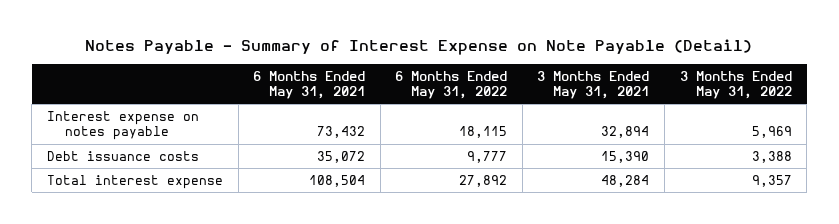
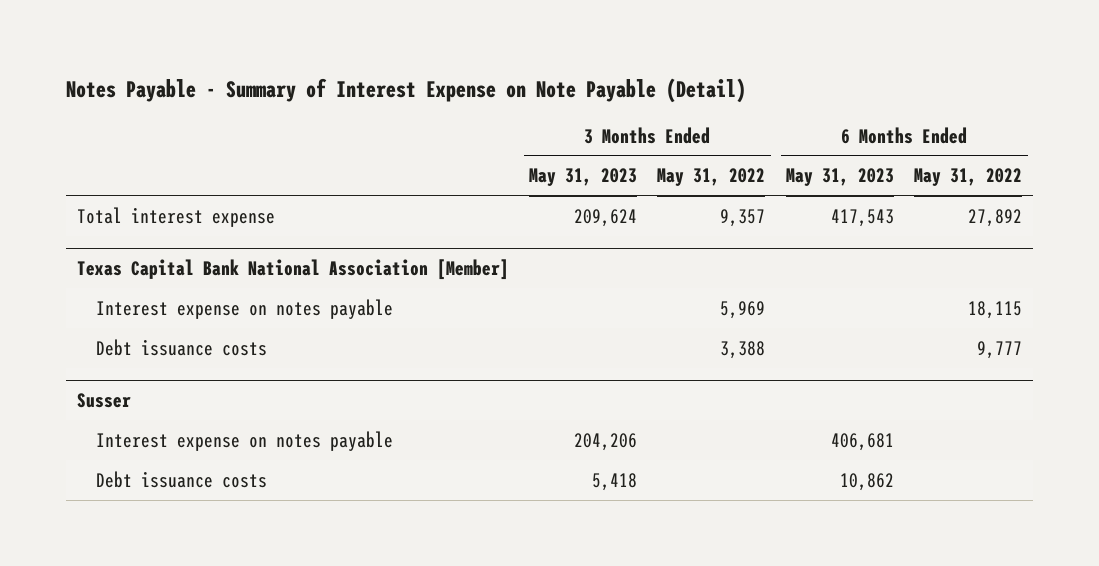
- | 6 Months Ended May 31, 2021 | 6 Months Ended May 31, 2022 | 3 Months Ended May 31, 2021 | 3 Months Ended May 31, 2022
+ | 3 Months Ended May 31, 2023 | 3 Months Ended May 31, 2022 | 6 Months Ended May 31, 2023 | 6 Months Ended May 31, 2022
moved up: Total interest expense | 209,624 | 9,357 | 417,543 | 27,892
+ Texas Capital Bank National Association [Member]
+ Susser
+ Interest expense on notes payable | 204,206 | | 406,681 |
+ Debt issuance costs | 5,418 | | 10,862 |

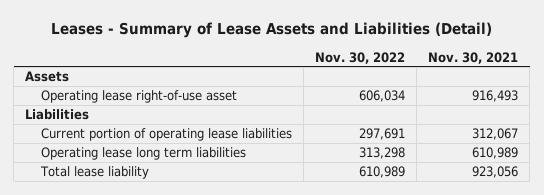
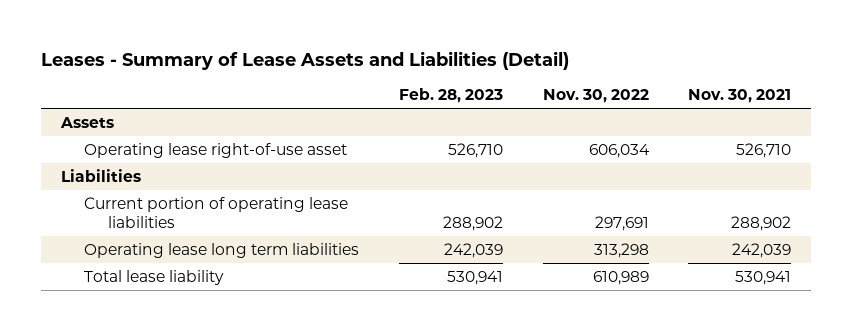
- | Nov. 30, 2022 | Nov. 30, 2021
+ | Feb. 28, 2023 | Nov. 30, 2022 | Nov. 30, 2021
- Operating lease right-of-use asset | 606,034 | 916,493
+ Operating lease right-of-use asset | 526,710 | 606,034 | 526,710
- Current portion of operating lease liabilities | 297,691 | 312,067
- Operating lease long term liabilities | 313,298 | 610,989
- Total lease liability | 610,989 | 923,056
+ Current portion of operating lease liabilities | 288,902 | 297,691 | 288,902
+ Operating lease long term liabilities | 242,039 | 313,298 | 242,039
+ Total lease liability | 530,941 | 610,989 | 530,941

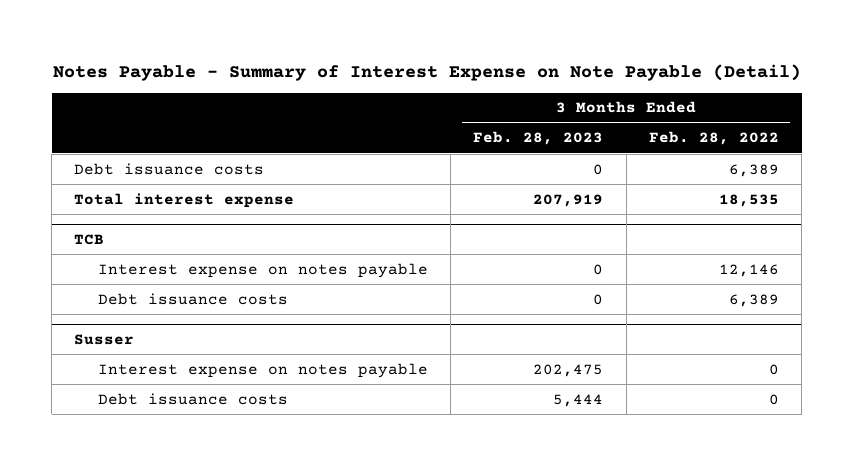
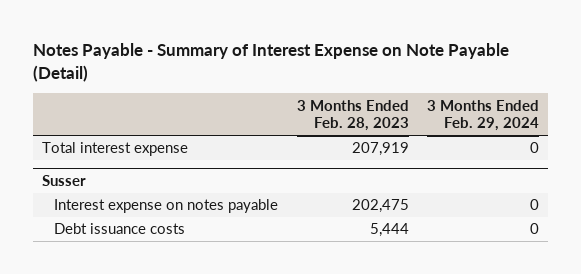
- | 3 Months Ended Feb. 28, 2023 | 3 Months Ended Feb. 28, 2022
+ | 3 Months Ended Feb. 28, 2023 | 3 Months Ended Feb. 29, 2024
- Debt issuance costs | 0 | 6,389
- TCB
- Interest expense on notes payable | 0 | 12,146
- Debt issuance costs | 0 | 6,389

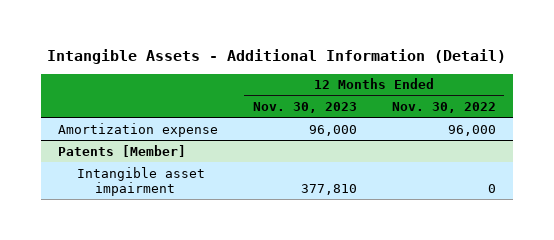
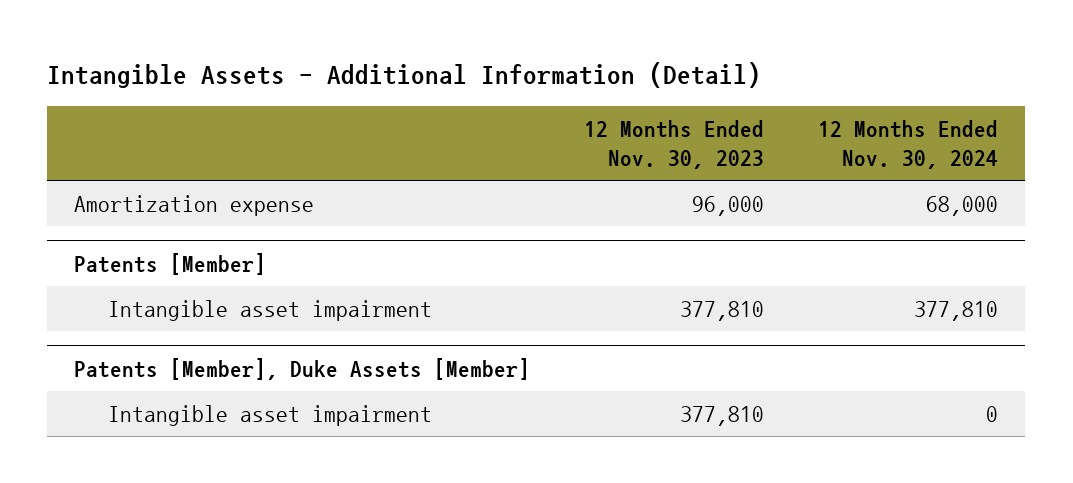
- | 12 Months Ended Nov. 30, 2023 | 12 Months Ended Nov. 30, 2022
+ | 12 Months Ended Nov. 30, 2023 | 12 Months Ended Nov. 30, 2024
+ Patents [Member], Duke Assets [Member]
+ Intangible asset impairment | 377,810 | 0

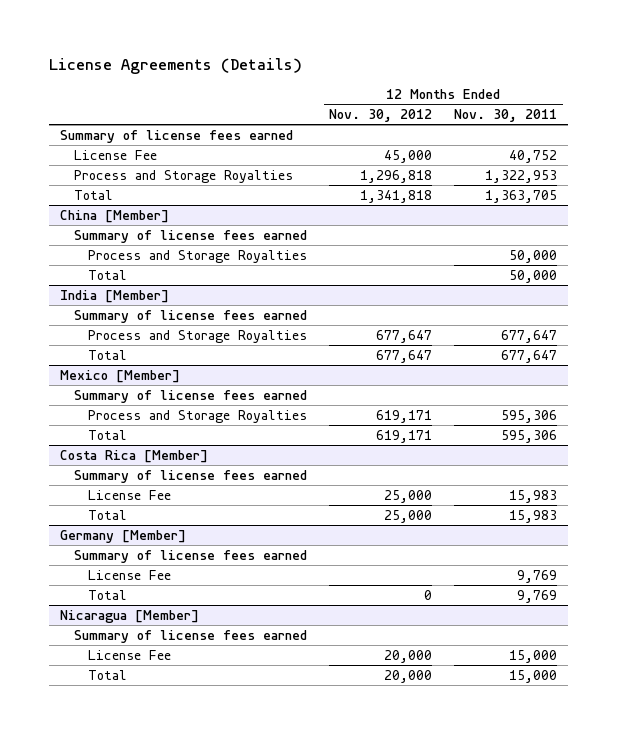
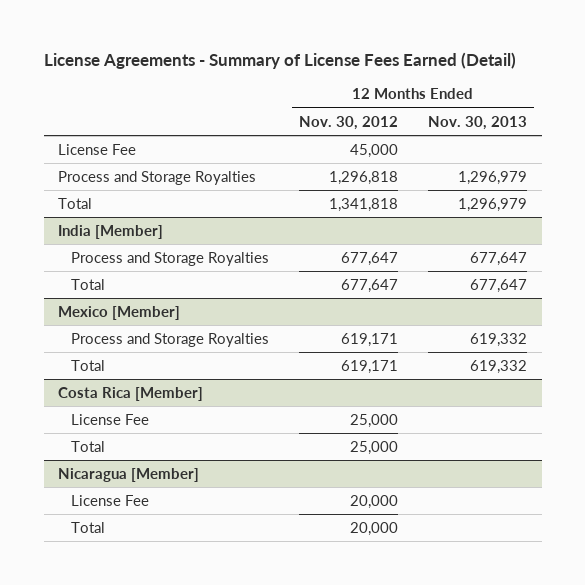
- License Agreements (Details)
+ License Agreements - Summary of License Fees Earned (Detail)
- | 12 Months Ended Nov. 30, 2012 | 12 Months Ended Nov. 30, 2011
+ | 12 Months Ended Nov. 30, 2012 | 12 Months Ended Nov. 30, 2013
- Summary of license fees earned
- China [Member]
- Summary of license fees earned
- Process and Storage Royalties | | 50,000
- Total | | 50,000
@ India [Member]
- Summary of license fees earned
@ Mexico [Member]
- Summary of license fees earned
@ Costa Rica [Member]
- Summary of license fees earned
- Germany [Member]
- Summary of license fees earned
- License Fee | | 9,769
- Total | 0 | 9,769
@ Nicaragua [Member]
- Summary of license fees earned

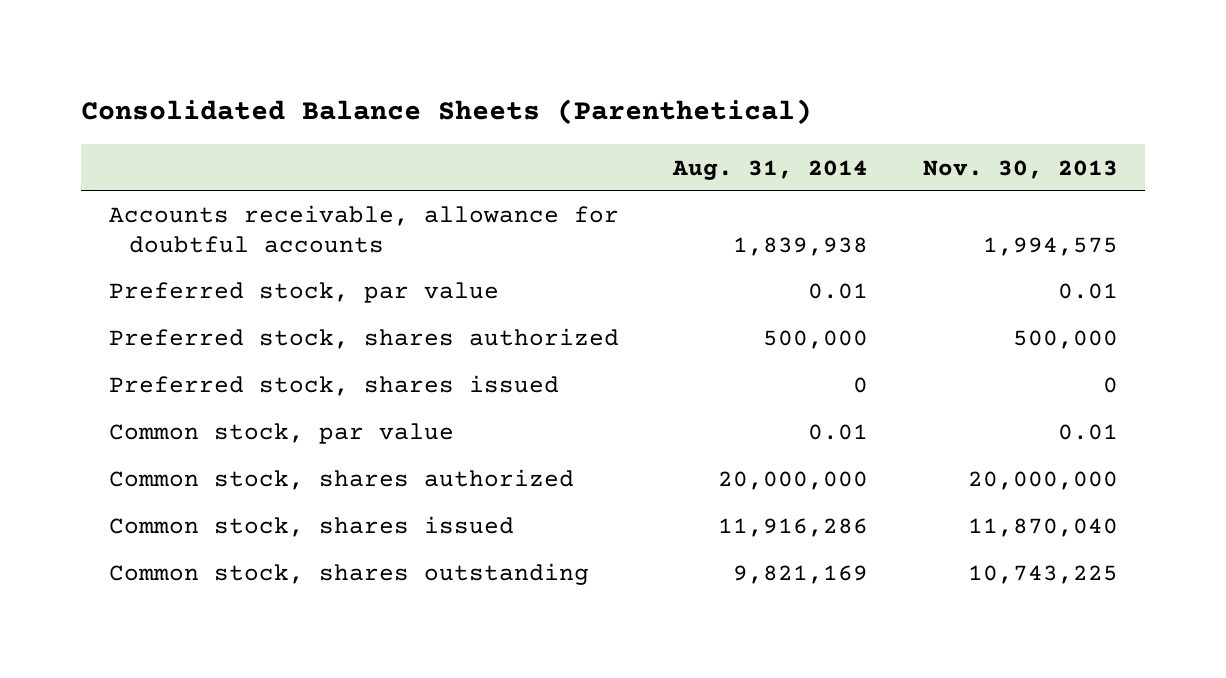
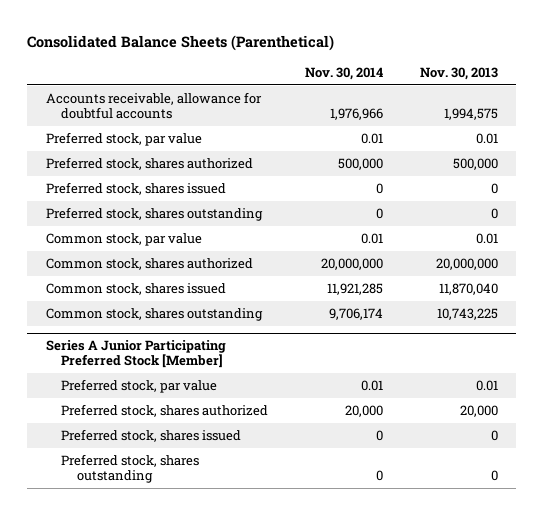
- | Aug. 31, 2014 | Nov. 30, 2013
+ | Nov. 30, 2014 | Nov. 30, 2013
+ Preferred stock, shares outstanding | 0 | 0
+ Series A Junior Participating Preferred Stock [Member]
+ Preferred stock, par value | 0.01 | 0.01
+ Preferred stock, shares authorized | 20,000 | 20,000
+ Preferred stock, shares issued | 0 | 0
+ Preferred stock, shares outstanding | 0 | 0

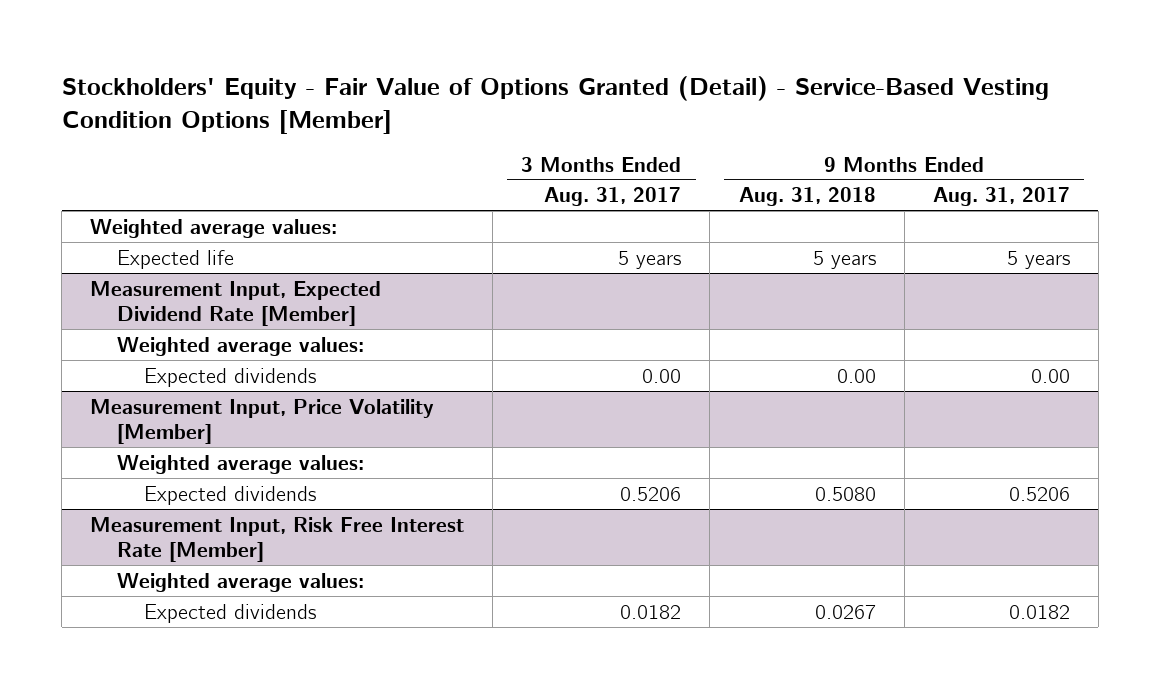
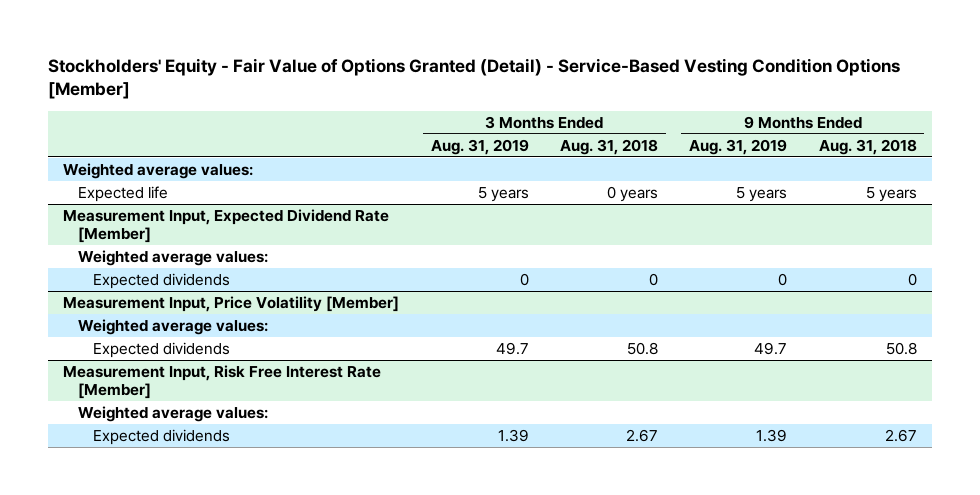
- | 3 Months Ended Aug. 31, 2017 | 9 Months Ended Aug. 31, 2018 | 9 Months Ended Aug. 31, 2017
+ | 3 Months Ended Aug. 31, 2019 | 3 Months Ended Aug. 31, 2018 | 9 Months Ended Aug. 31, 2019 | 9 Months Ended Aug. 31, 2018
@ Measurement Input, Expected Dividend Rate [Member]
- Expected dividends | 0.00 | 0.00 | 0.00
+ Expected dividends | 0 | 0 | 0 | 0
@ Measurement Input, Price Volatility [Member]
- Expected dividends | 0.5206 | 0.5080 | 0.5206
+ Expected dividends | 49.7 | 50.8 | 49.7 | 50.8
@ Measurement Input, Risk Free Interest Rate [Member]
- Expected dividends | 0.0182 | 0.0267 | 0.0182
+ Expected dividends | 1.39 | 2.67 | 1.39 | 2.67

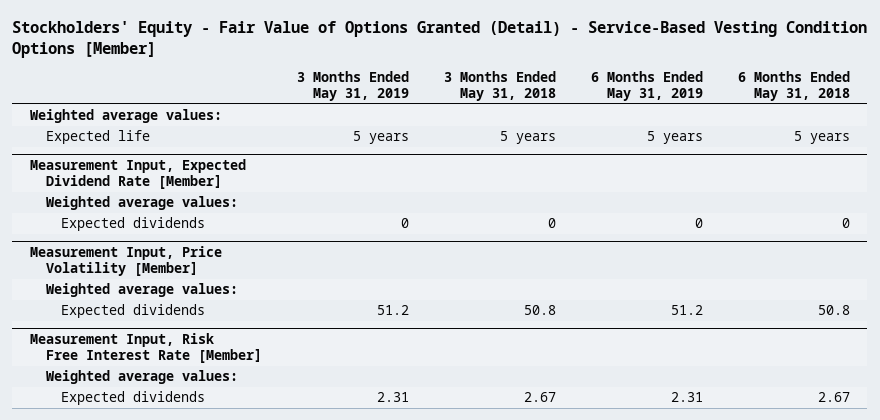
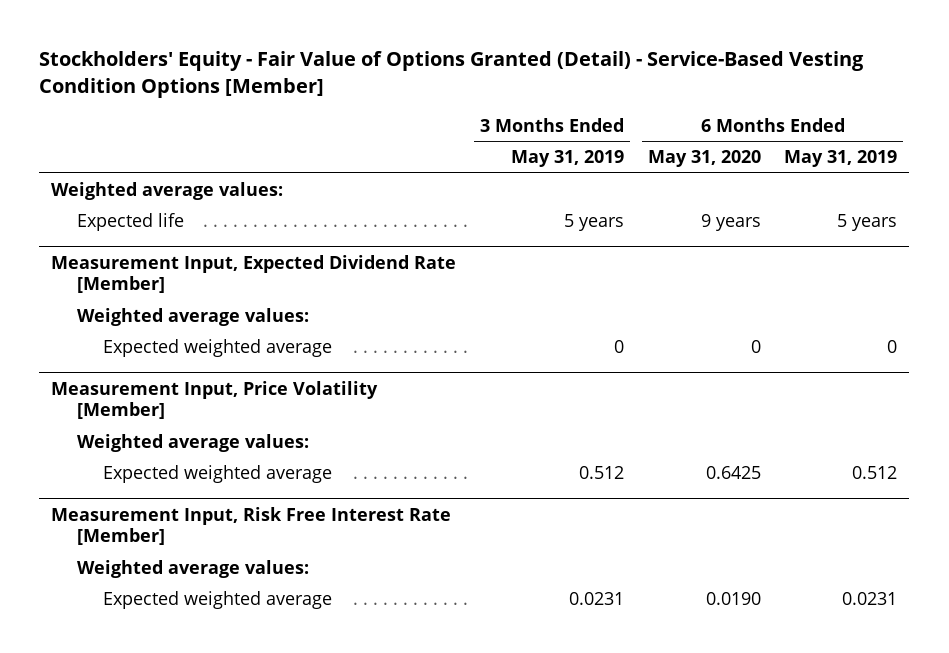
- | 3 Months Ended May 31, 2019 | 3 Months Ended May 31, 2018 | 6 Months Ended May 31, 2019 | 6 Months Ended May 31, 2018
+ | 3 Months Ended May 31, 2019 | 6 Months Ended May 31, 2020 | 6 Months Ended May 31, 2019
@ Measurement Input, Expected Dividend Rate [Member]
- Expected dividends | 0 | 0 | 0 | 0
+ Expected weighted average | 0 | 0 | 0
@ Measurement Input, Price Volatility [Member]
- Expected dividends | 51.2 | 50.8 | 51.2 | 50.8
+ Expected weighted average | 0.512 | 0.6425 | 0.512
@ Measurement Input, Risk Free Interest Rate [Member]
- Expected dividends | 2.31 | 2.67 | 2.31 | 2.67
+ Expected weighted average | 0.0231 | 0.0190 | 0.0231

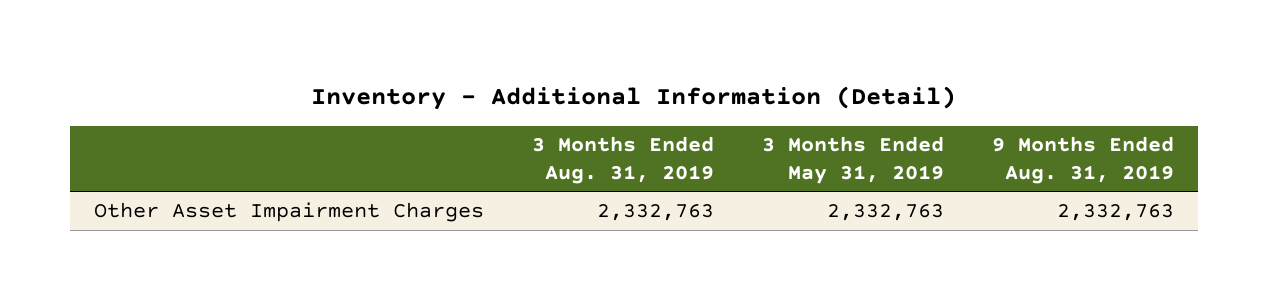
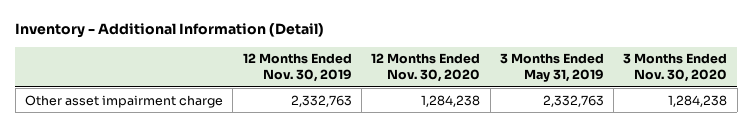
- | 3 Months Ended Aug. 31, 2019 | 3 Months Ended May 31, 2019 | 9 Months Ended Aug. 31, 2019
+ | 12 Months Ended Nov. 30, 2019 | 12 Months Ended Nov. 30, 2020 | 3 Months Ended May 31, 2019 | 3 Months Ended Nov. 30, 2020
- Other Asset Impairment Charges | 2,332,763 | 2,332,763 | 2,332,763
+ Other asset impairment charge | 2,332,763 | 1,284,238 | 2,332,763 | 1,284,238

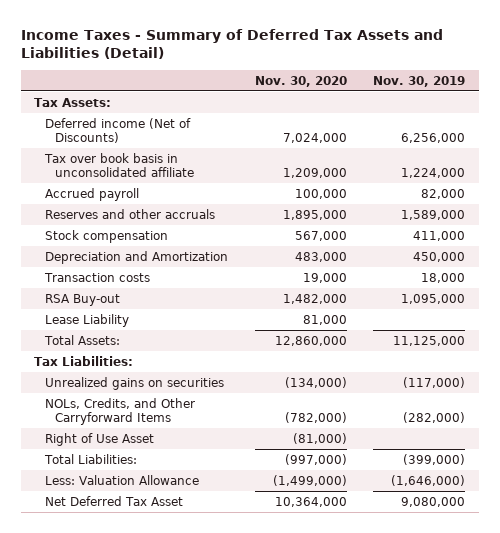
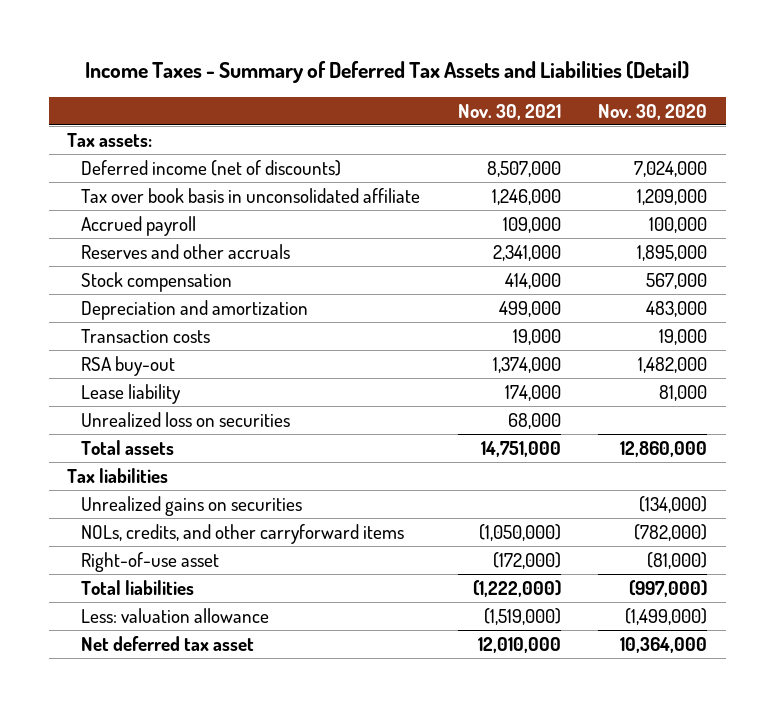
- | Nov. 30, 2020 | Nov. 30, 2019
+ | Nov. 30, 2021 | Nov. 30, 2020
- Tax Assets:
- Deferred income (Net of Discounts) | 7,024,000 | 6,256,000
+ Tax assets:
+ Deferred income (net of discounts) | 8,507,000 | 7,024,000
- Depreciation and Amortization | 483,000 | 450,000
+ Depreciation and amortization | 499,000 | 483,000
- RSA Buy-out | 1,482,000 | 1,095,000
- Lease Liability | 81,000 |
- Total Assets: | 12,860,000 | 11,125,000
- Tax Liabilities:
+ RSA buy-out | 1,374,000 | 1,482,000
+ Lease liability | 174,000 | 81,000
+ Unrealized loss on securities | 68,000 |
+ Total assets | 14,751,000 | 12,860,000
+ Tax liabilities
- NOLs, Credits, and Other Carryforward Items | (782,000) | (282,000)
- Right of Use Asset | (81,000) |
- Total Liabilities: | (997,000) | (399,000)
- Less: Valuation Allowance | (1,499,000) | (1,646,000)
- Net Deferred Tax Asset | 10,364,000 | 9,080,000
+ NOLs, credits, and other carryforward items | (1,050,000) | (782,000)
+ Right-of-use asset | (172,000) | (81,000)
+ Total liabilities | (1,222,000) | (997,000)
+ Less: valuation allowance | (1,519,000) | (1,499,000)
+ Net deferred tax asset | 12,010,000 | 10,364,000

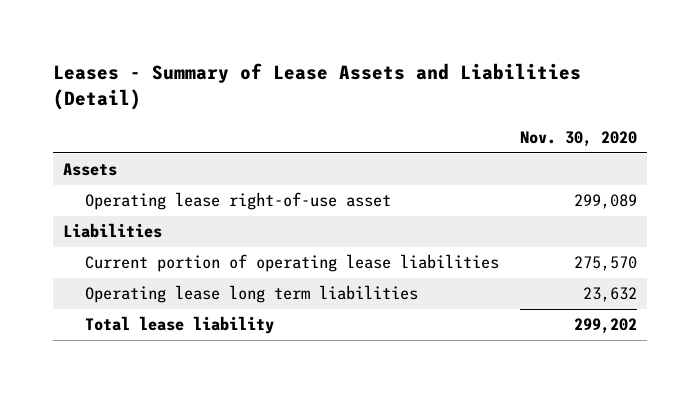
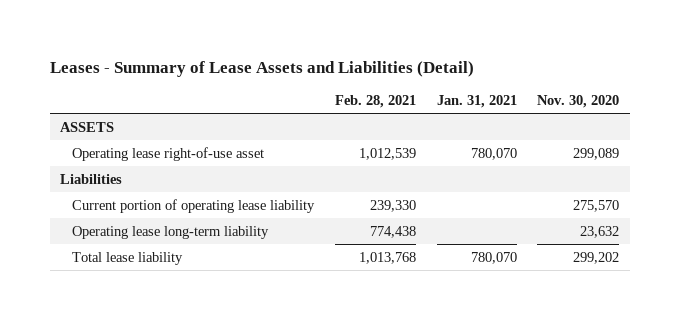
- | Nov. 30, 2020
+ | Feb. 28, 2021 | Jan. 31, 2021 | Nov. 30, 2020
- Assets
+ ASSETS
- Current portion of operating lease liabilities | 275,570
- Operating lease long term liabilities | 23,632
+ Current portion of operating lease liability | 239,330 | | 275,570
+ Operating lease long-term liability | 774,438 | | 23,632

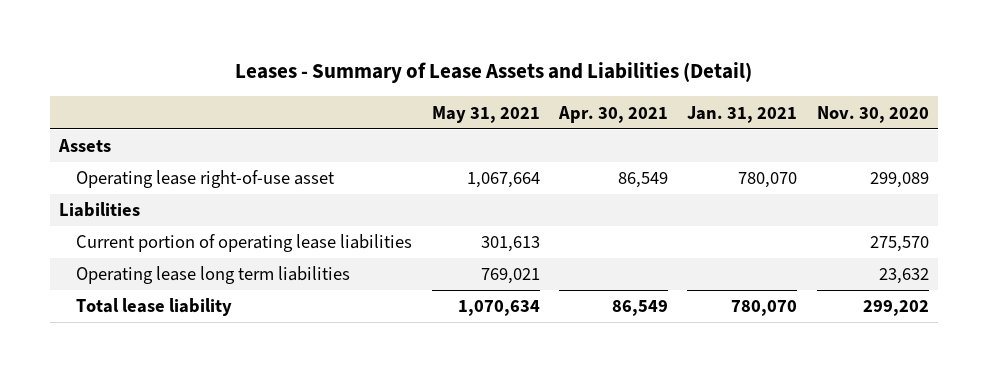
- | Feb. 28, 2021 | Jan. 31, 2021 | Nov. 30, 2020
+ | May 31, 2021 | Apr. 30, 2021 | Jan. 31, 2021 | Nov. 30, 2020
- ASSETS
+ Assets
- Current portion of operating lease liability | 239,330 | | 275,570
- Operating lease long-term liability | 774,438 | | 23,632
+ Current portion of operating lease liabilities | 301,613 | | | 275,570
+ Operating lease long term liabilities | 769,021 | | | 23,632

